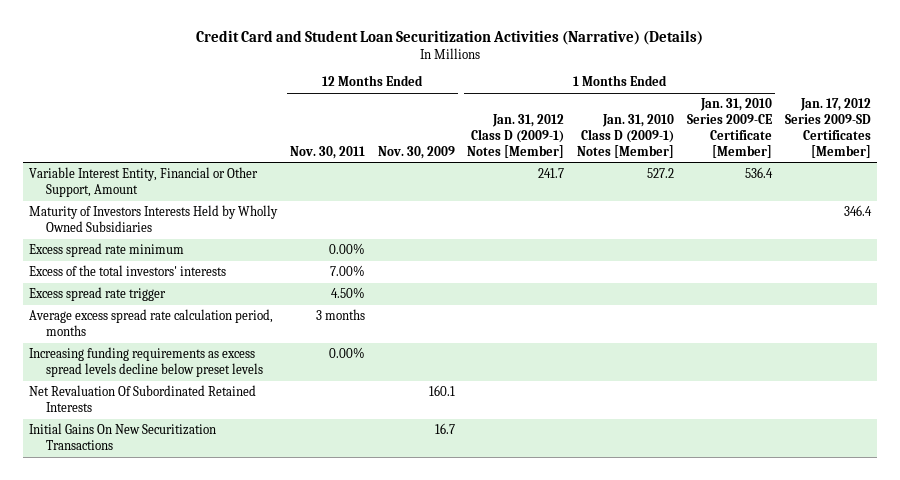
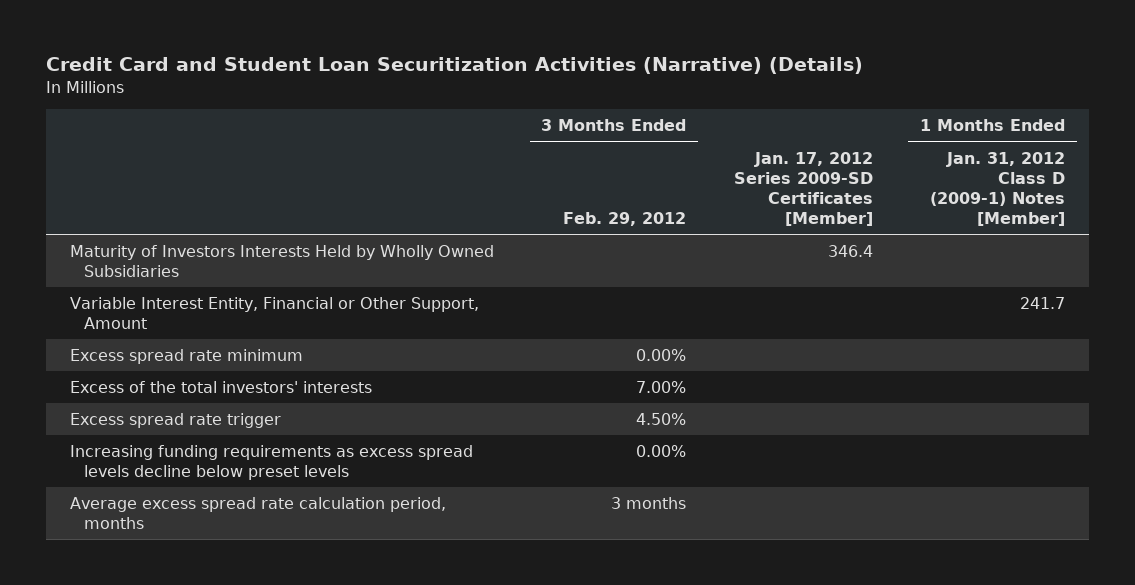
- | 12 Months Ended Nov. 30, 2011 | 12 Months Ended Nov. 30, 2009 | 1 Months Ended Jan. 31, 2012 Class D (2009-1) Notes [Member] | 1 Months Ended Jan. 31, 2010 Class D (2009-1) Notes [Member] | 1 Months Ended Jan. 31, 2010 Series 2009-CE Certificate [Member] | Jan. 17, 2012 Series 2009-SD Certificates [Member]
+ | 3 Months Ended Feb. 29, 2012 | Jan. 17, 2012 Series 2009-SD Certificates [Member] | 1 Months Ended Jan. 31, 2012 Class D (2009-1) Notes [Member]
moved down: Variable Interest Entity, Financial or Other Support, Amount | | | 241.7
- Net Revaluation Of Subordinated Retained Interests | | 160.1 | | | |
- Initial Gains On New Securitization Transactions | | 16.7 | | | |
moved down: Average excess spread rate calculation period, months | 3 months | |

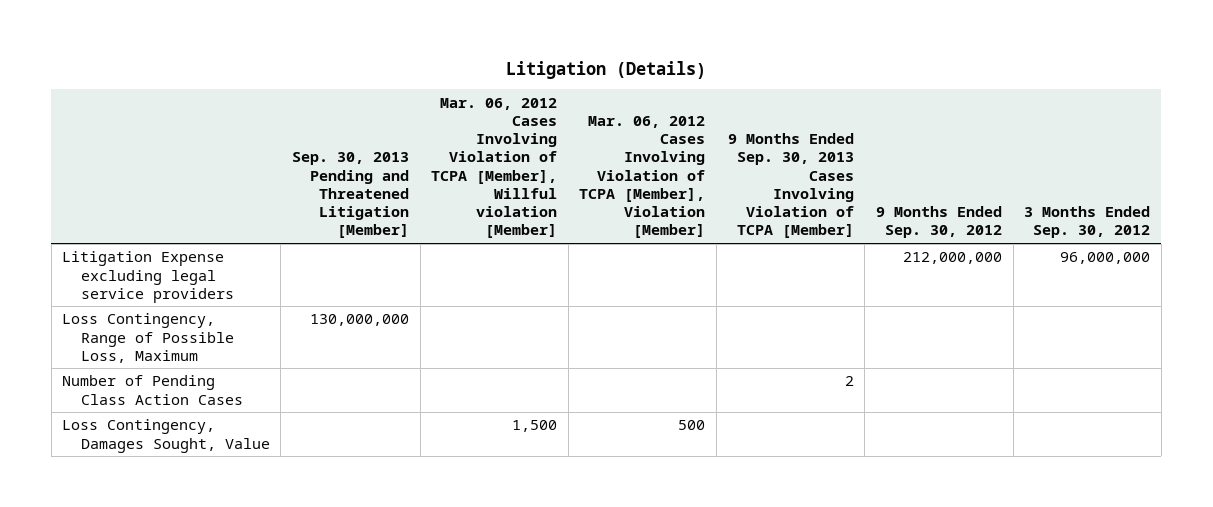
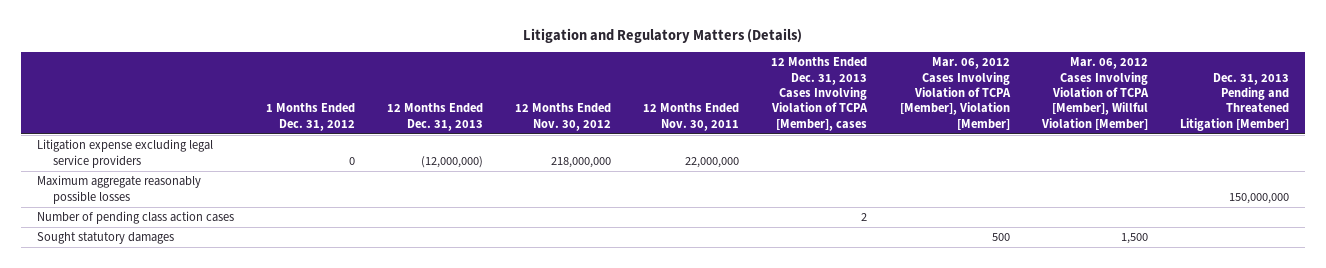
- Litigation (Details)
+ Litigation and Regulatory Matters (Details)
- | Sep. 30, 2013 Pending and Threatened Litigation [Member] | Mar. 06, 2012 Cases Involving Violation of TCPA [Member], Willful violation [Member] | Mar. 06, 2012 Cases Involving Violation of TCPA [Member], Violation [Member] | 9 Months Ended Sep. 30, 2013 Cases Involving Violation of TCPA [Member] | 9 Months Ended Sep. 30, 2012 | 3 Months Ended Sep. 30, 2012
+ | 1 Months Ended Dec. 31, 2012 | 12 Months Ended Dec. 31, 2013 | 12 Months Ended Nov. 30, 2012 | 12 Months Ended Nov. 30, 2011 | 12 Months Ended Dec. 31, 2013 Cases Involving Violation of TCPA [Member], cases | Mar. 06, 2012 Cases Involving Violation of TCPA [Member], Violation [Member] | Mar. 06, 2012 Cases Involving Violation of TCPA [Member], Willful Violation [Member] | Dec. 31, 2013 Pending and Threatened Litigation [Member]
- Litigation Expense excluding legal service providers | | | | | 212,000,000 | 96,000,000
- Loss Contingency, Range of Possible Loss, Maximum | 130,000,000 | | | | |
- Number of Pending Class Action Cases | | | | 2 | |
- Loss Contingency, Damages Sought, Value | | 1,500 | 500 | | |
+ Litigation expense excluding legal service providers | 0 | (12,000,000) | 218,000,000 | 22,000,000 | | | |
+ Maximum aggregate reasonably possible losses | | | | | | | | 150,000,000
+ Number of pending class action cases | | | | | 2 | | |
+ Sought statutory damages | | | | | | 500 | 1,500 |

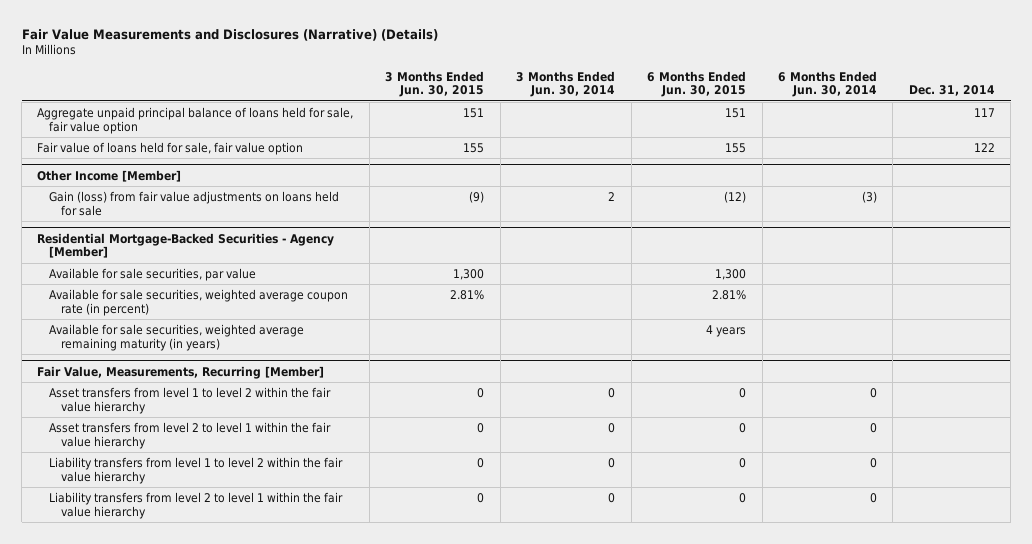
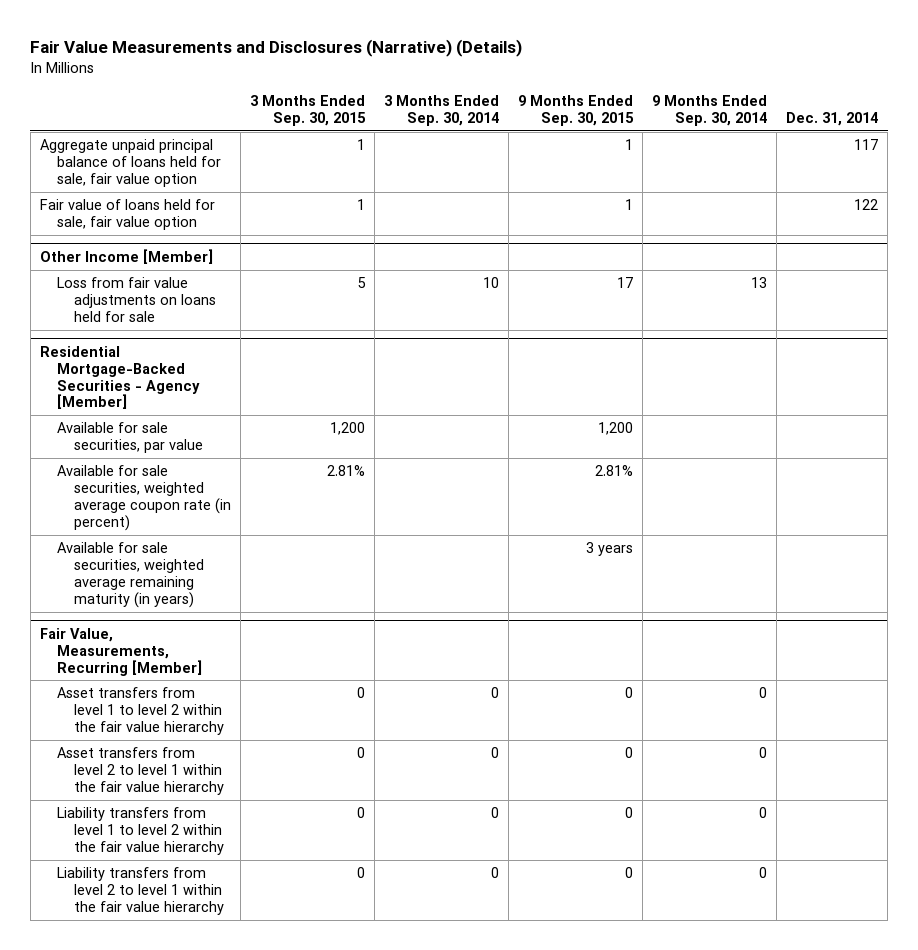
- | 3 Months Ended Jun. 30, 2015 | 3 Months Ended Jun. 30, 2014 | 6 Months Ended Jun. 30, 2015 | 6 Months Ended Jun. 30, 2014 | Dec. 31, 2014
+ | 3 Months Ended Sep. 30, 2015 | 3 Months Ended Sep. 30, 2014 | 9 Months Ended Sep. 30, 2015 | 9 Months Ended Sep. 30, 2014 | Dec. 31, 2014
@ Other Income [Member]
- Gain (loss) from fair value adjustments on loans held for sale | (9) | 2 | (12) | (3) |
+ Loss from fair value adjustments on loans held for sale | 5 | 10 | 17 | 13 |

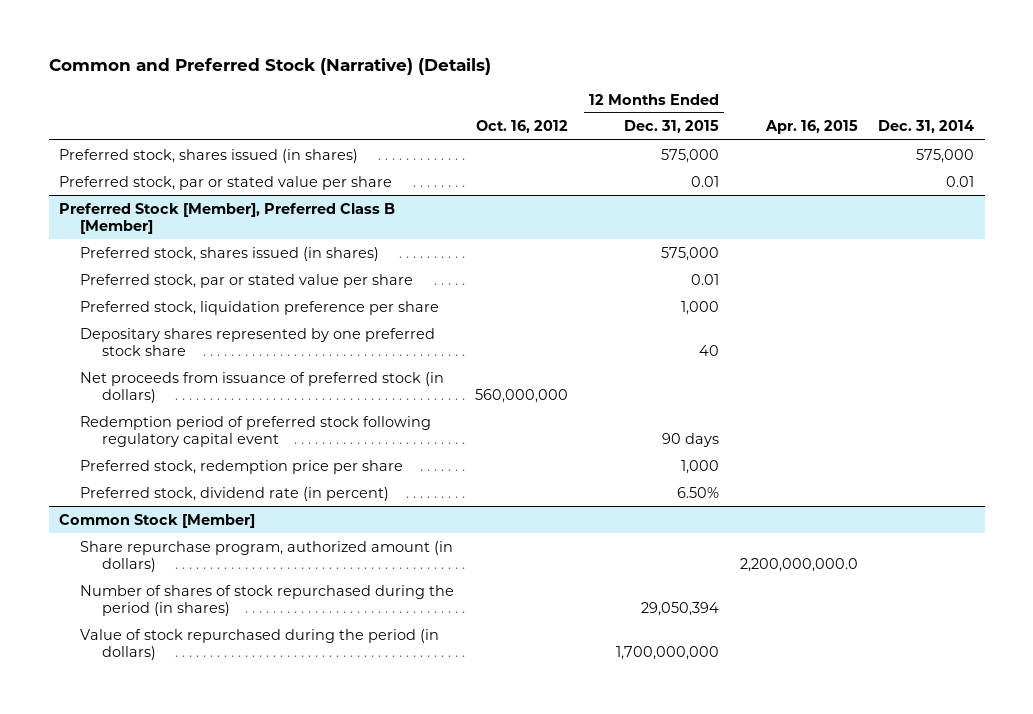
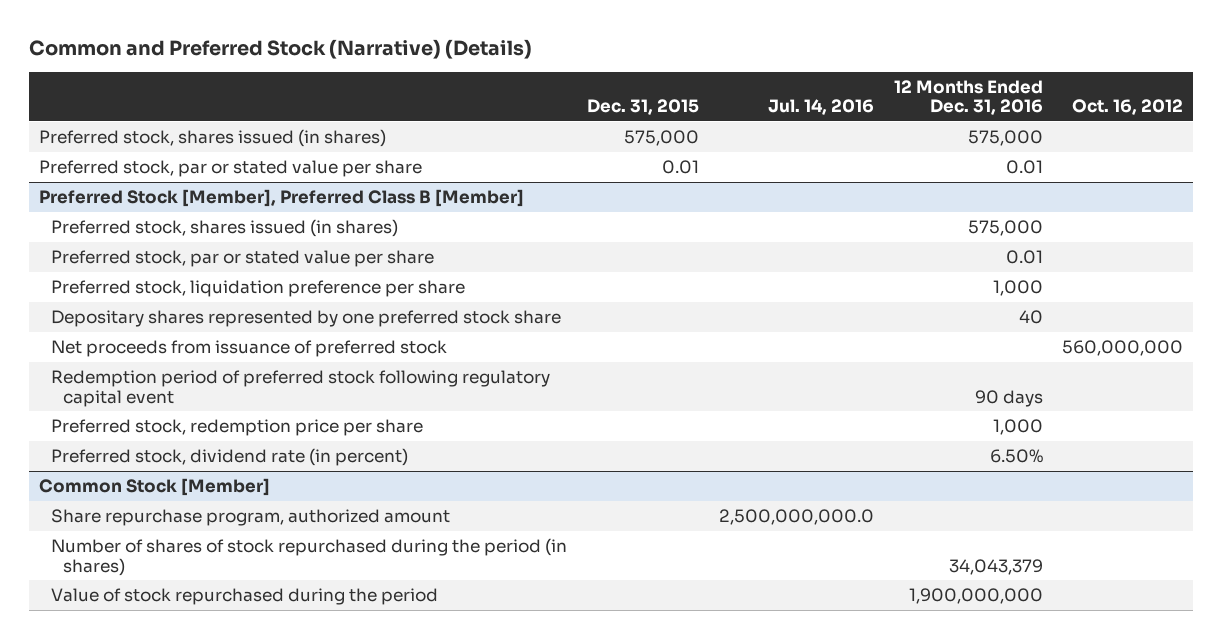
- | Oct. 16, 2012 | 12 Months Ended Dec. 31, 2015 | Apr. 16, 2015 | Dec. 31, 2014
+ | Dec. 31, 2015 | Jul. 14, 2016 | 12 Months Ended Dec. 31, 2016 | Oct. 16, 2012
@ Preferred Stock [Member], Preferred Class B [Member]
- Net proceeds from issuance of preferred stock (in dollars) | 560,000,000 | | |
+ Net proceeds from issuance of preferred stock | | | | 560,000,000
@ Common Stock [Member]
- Share repurchase program, authorized amount (in dollars) | | | 2,200,000,000.0 |
+ Share repurchase program, authorized amount | | 2,500,000,000.0 | |
- Value of stock repurchased during the period (in dollars) | | 1,700,000,000 | |
+ Value of stock repurchased during the period | | | 1,900,000,000 |

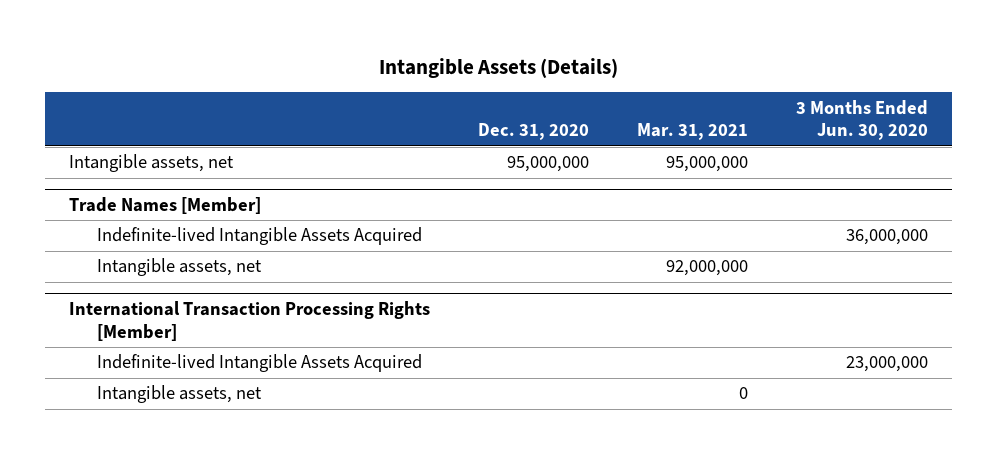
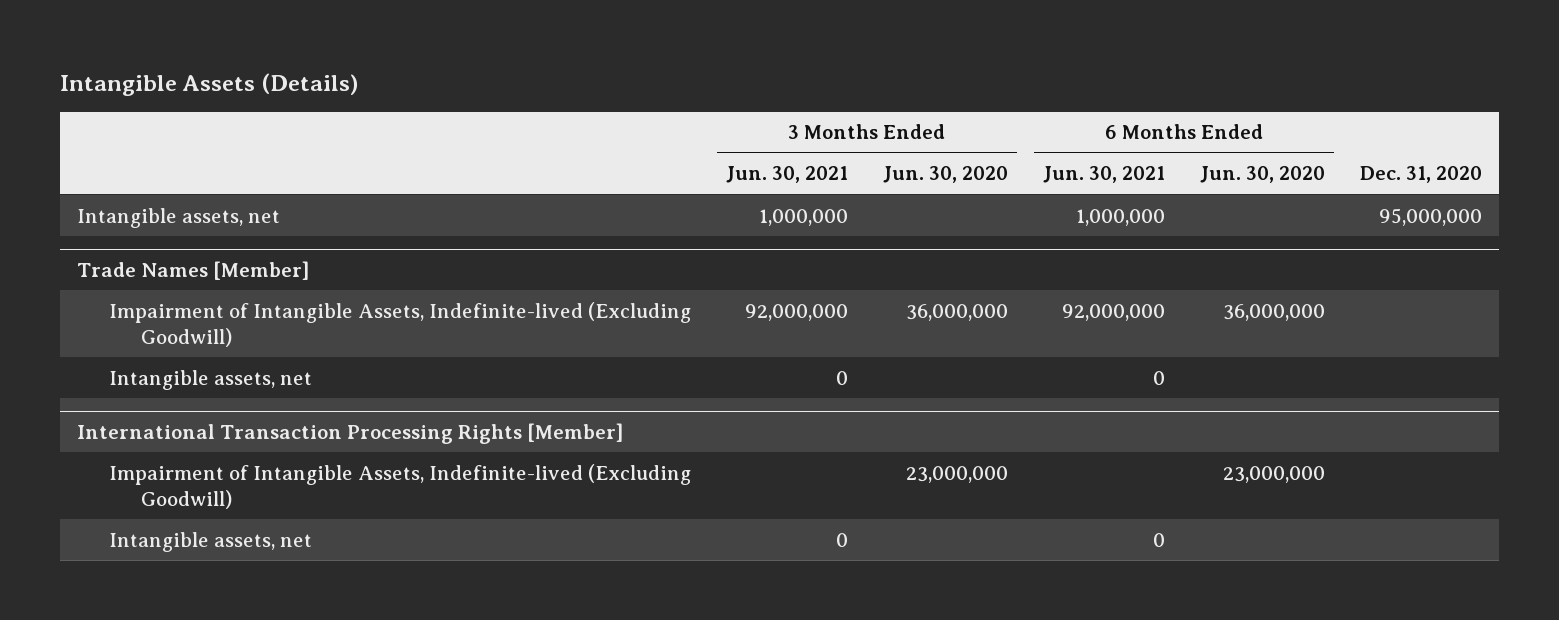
- | Dec. 31, 2020 | Mar. 31, 2021 | 3 Months Ended Jun. 30, 2020
+ | 3 Months Ended Jun. 30, 2021 | 3 Months Ended Jun. 30, 2020 | 6 Months Ended Jun. 30, 2021 | 6 Months Ended Jun. 30, 2020 | Dec. 31, 2020
@ Trade Names [Member]
- Indefinite-lived Intangible Assets Acquired | | | 36,000,000
+ Impairment of Intangible Assets, Indefinite-lived (Excluding Goodwill) | 92,000,000 | 36,000,000 | 92,000,000 | 36,000,000 |
@ International Transaction Processing Rights [Member]
- Indefinite-lived Intangible Assets Acquired | | | 23,000,000
+ Impairment of Intangible Assets, Indefinite-lived (Excluding Goodwill) | | 23,000,000 | | 23,000,000 |

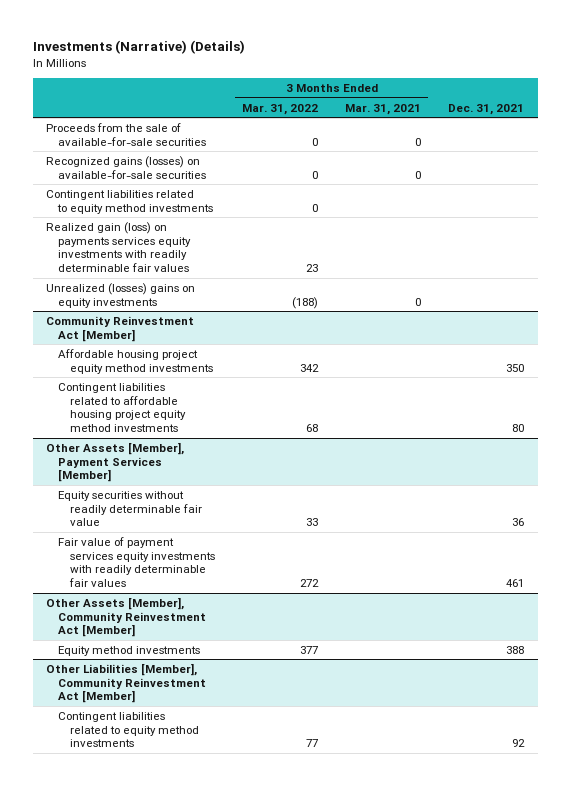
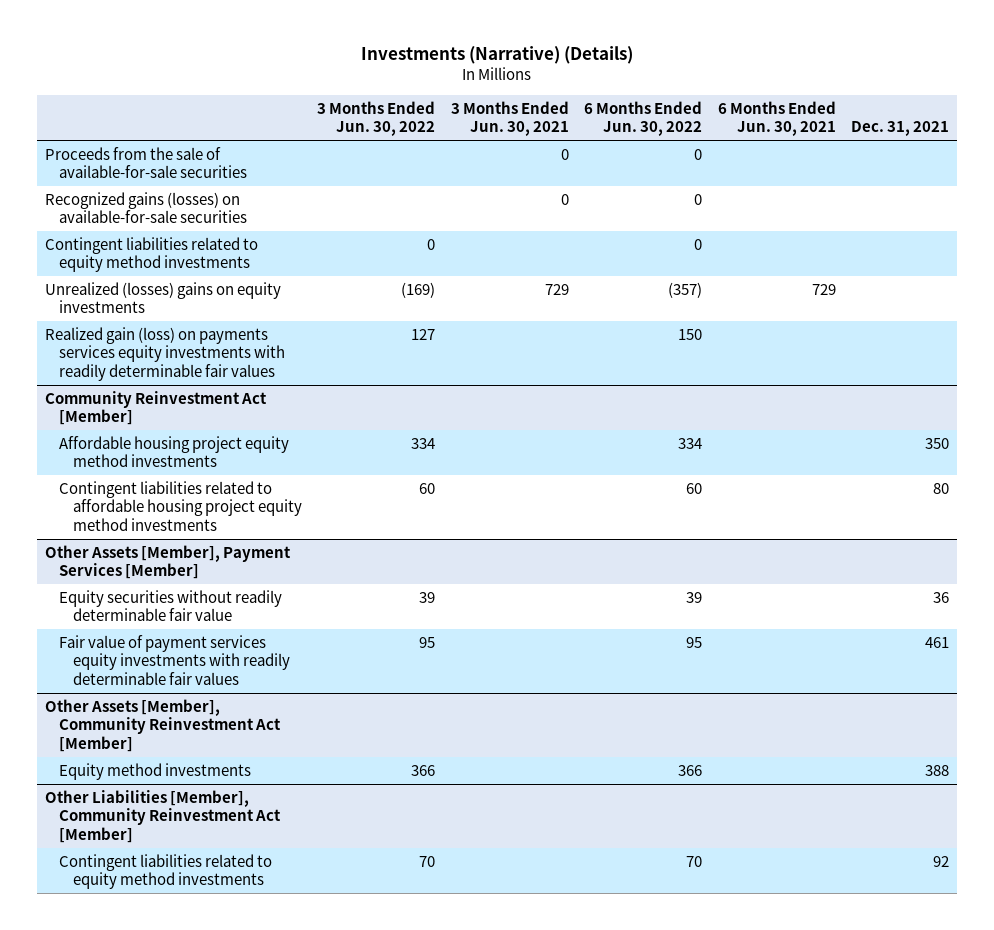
- | 3 Months Ended Mar. 31, 2022 | 3 Months Ended Mar. 31, 2021 | Dec. 31, 2021
+ | 3 Months Ended Jun. 30, 2022 | 3 Months Ended Jun. 30, 2021 | 6 Months Ended Jun. 30, 2022 | 6 Months Ended Jun. 30, 2021 | Dec. 31, 2021
moved down: Realized gain (loss) on payments services equity investments with readily determinable fair values | 127 | | 150 | |

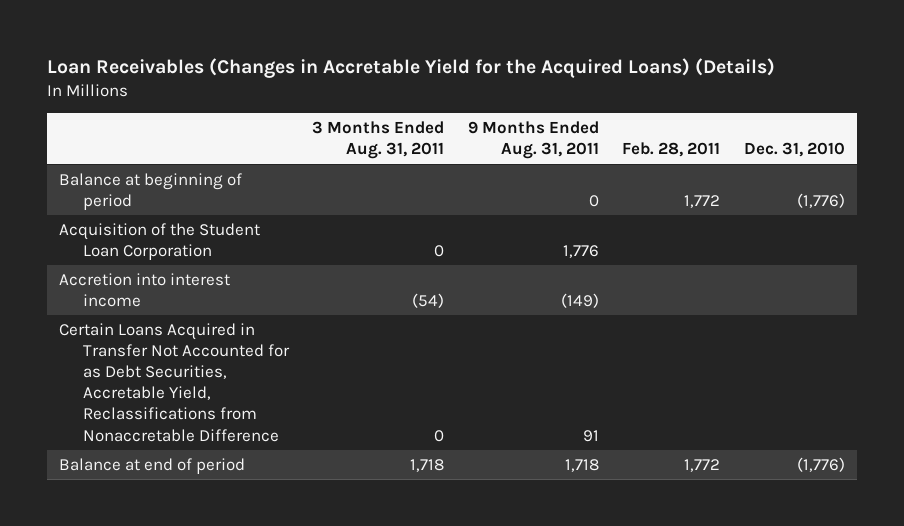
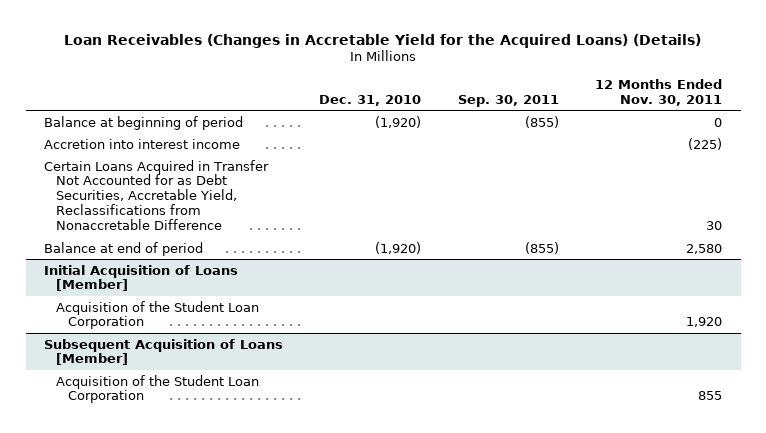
- | 3 Months Ended Aug. 31, 2011 | 9 Months Ended Aug. 31, 2011 | Feb. 28, 2011 | Dec. 31, 2010
+ | Dec. 31, 2010 | Sep. 30, 2011 | 12 Months Ended Nov. 30, 2011
- Balance at beginning of period | | 0 | 1,772 | (1,776)
- Acquisition of the Student Loan Corporation | 0 | 1,776 | |
+ Balance at beginning of period | (1,920) | (855) | 0
- Balance at end of period | 1,718 | 1,718 | 1,772 | (1,776)
+ Balance at end of period | (1,920) | (855) | 2,580
+ Initial Acquisition of Loans [Member]
+ Acquisition of the Student Loan Corporation | | | 1,920
+ Subsequent Acquisition of Loans [Member]
+ Acquisition of the Student Loan Corporation | | | 855

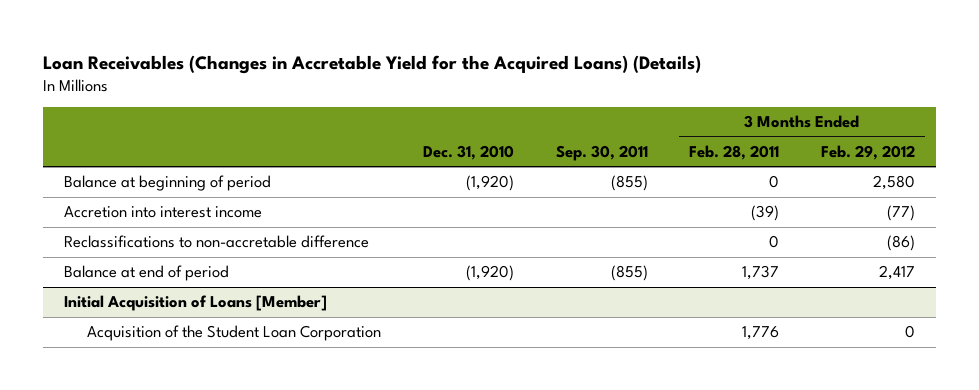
- | Dec. 31, 2010 | Sep. 30, 2011 | 12 Months Ended Nov. 30, 2011
+ | Dec. 31, 2010 | Sep. 30, 2011 | 3 Months Ended Feb. 28, 2011 | 3 Months Ended Feb. 29, 2012
- Certain Loans Acquired in Transfer Not Accounted for as Debt Securities, Accretable Yield, Reclassifications from Nonaccretable Difference | | | 30
+ Reclassifications to non-accretable difference | | | 0 | (86)
- Subsequent Acquisition of Loans [Member]
- Acquisition of the Student Loan Corporation | | | 855

